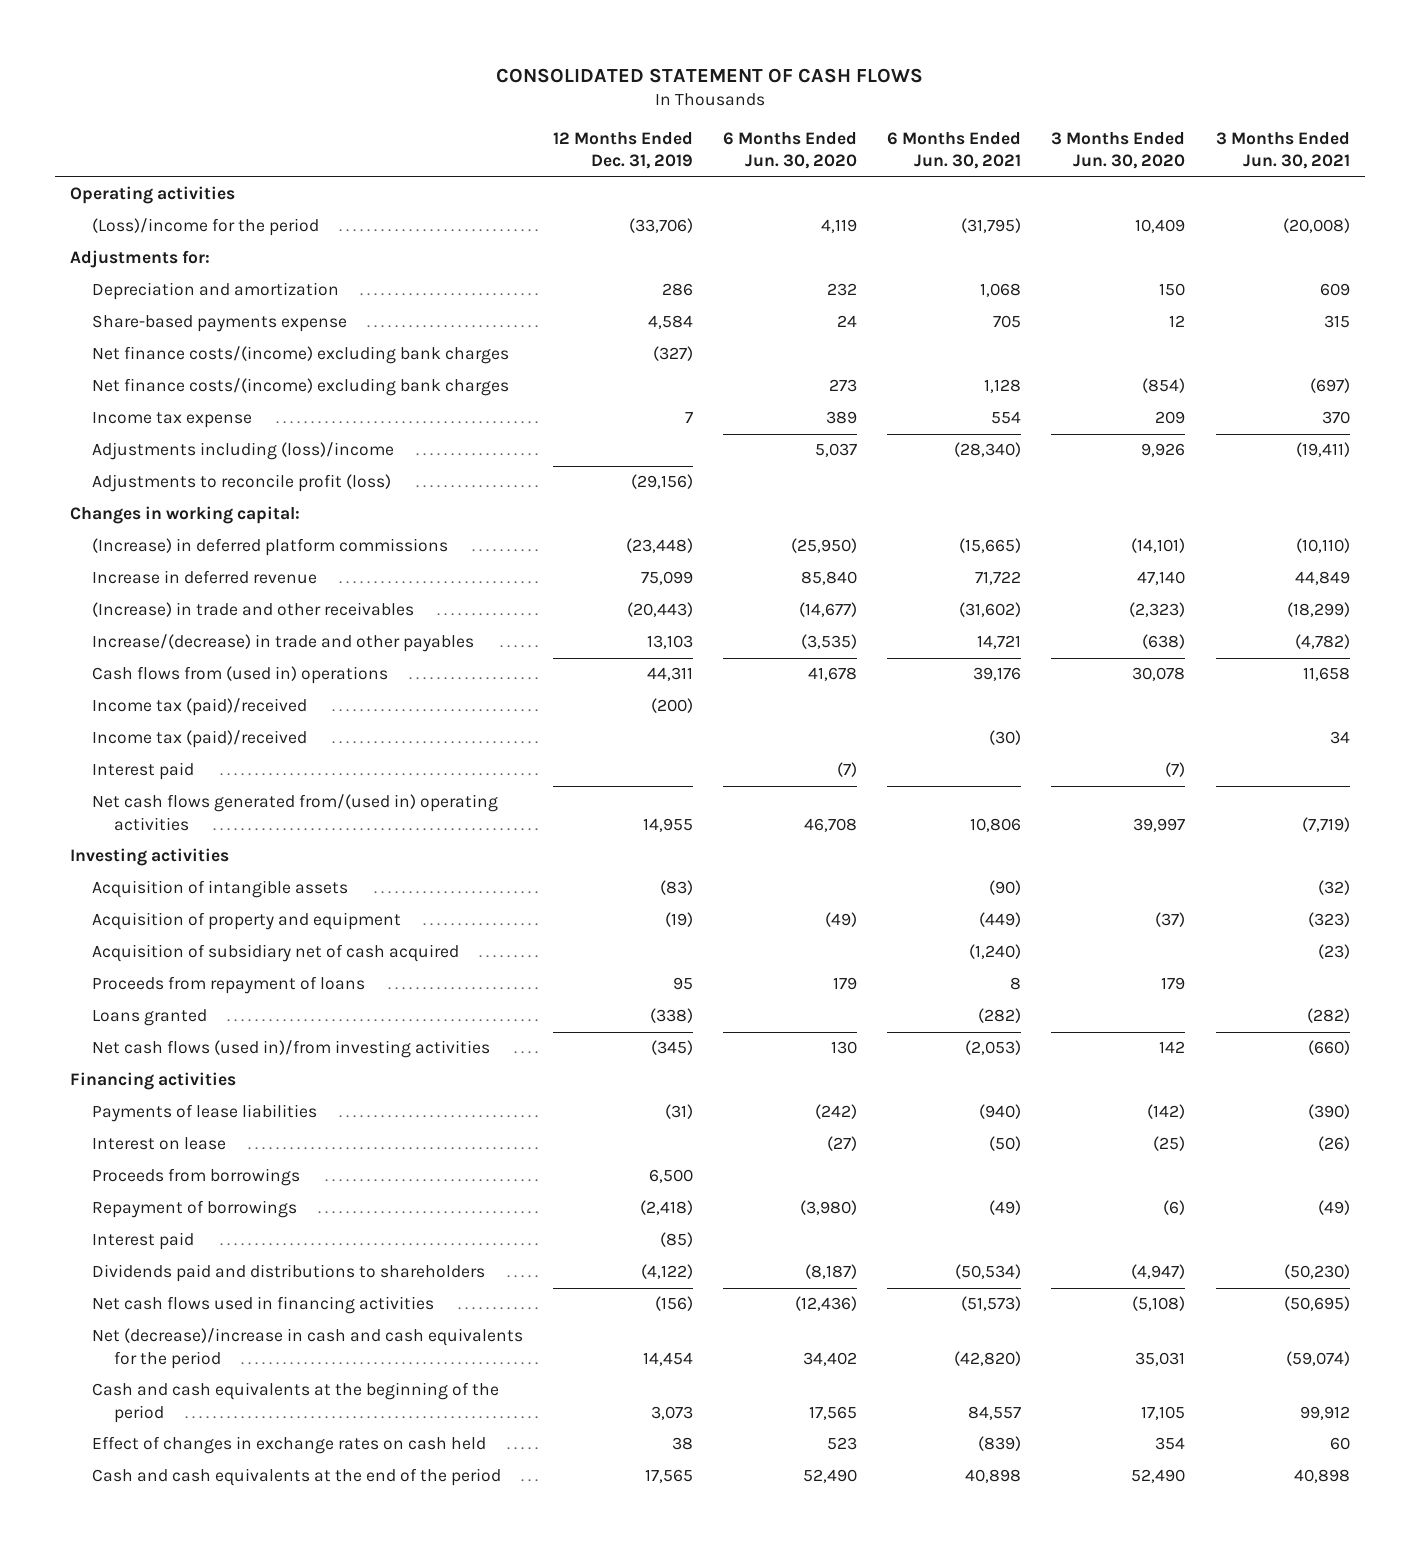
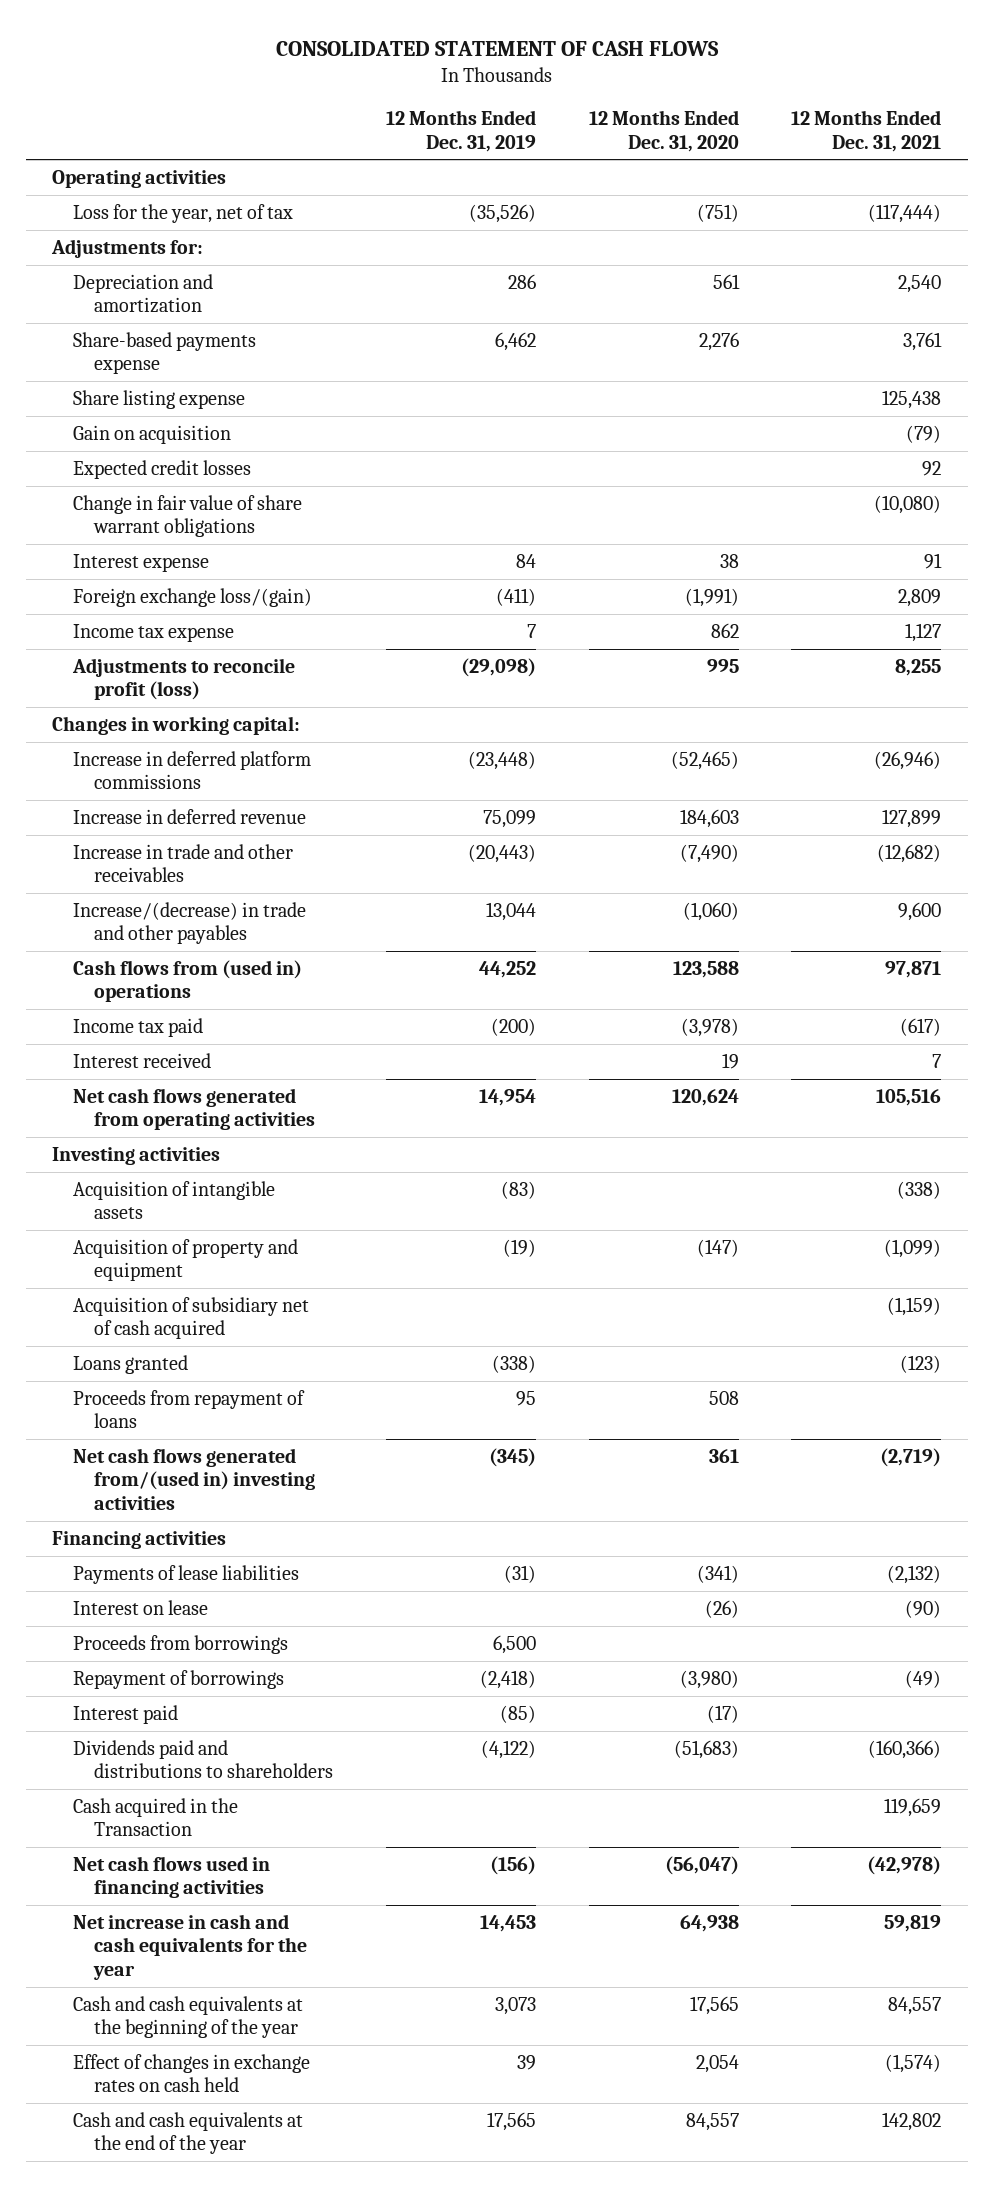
- | 12 Months Ended Dec. 31, 2019 | 6 Months Ended Jun. 30, 2020 | 6 Months Ended Jun. 30, 2021 | 3 Months Ended Jun. 30, 2020 | 3 Months Ended Jun. 30, 2021
+ | 12 Months Ended Dec. 31, 2019 | 12 Months Ended Dec. 31, 2020 | 12 Months Ended Dec. 31, 2021
- (Loss)/income for the period | (33,706) | 4,119 | (31,795) | 10,409 | (20,008)
+ Loss for the year, net of tax | (35,526) | (751) | (117,444)
- Share-based payments expense | 4,584 | 24 | 705 | 12 | 315
- Net finance costs/(income) excluding bank charges | (327) | | | |
- Net finance costs/(income) excluding bank charges | | 273 | 1,128 | (854) | (697)
+ Share-based payments expense | 6,462 | 2,276 | 3,761
+ Share listing expense | | | 125,438
+ Gain on acquisition | | | (79)
+ Expected credit losses | | | 92
+ Change in fair value of share warrant obligations | | | (10,080)
+ Interest expense | 84 | 38 | 91
+ Foreign exchange loss/(gain) | (411) | (1,991) | 2,809
- Adjustments including (loss)/income | | 5,037 | (28,340) | 9,926 | (19,411)
- Adjustments to reconcile profit (loss) | (29,156) | | | |
+ Adjustments to reconcile profit (loss) | (29,098) | 995 | 8,255
- (Increase) in deferred platform commissions | (23,448) | (25,950) | (15,665) | (14,101) | (10,110)
+ Increase in deferred platform commissions | (23,448) | (52,465) | (26,946)
- (Increase) in trade and other receivables | (20,443) | (14,677) | (31,602) | (2,323) | (18,299)
- Increase/(decrease) in trade and other payables | 13,103 | (3,535) | 14,721 | (638) | (4,782)
- Cash flows from (used in) operations | 44,311 | 41,678 | 39,176 | 30,078 | 11,658
- Income tax (paid)/received | (200) | | | |
- Income tax (paid)/received | | | (30) | | 34
- Interest paid | | (7) | | (7) |
- Net cash flows generated from/(used in) operating activities | 14,955 | 46,708 | 10,806 | 39,997 | (7,719)
+ Increase in trade and other receivables | (20,443) | (7,490) | (12,682)
+ Increase/(decrease) in trade and other payables | 13,044 | (1,060) | 9,600
+ Cash flows from (used in) operations | 44,252 | 123,588 | 97,871
+ Income tax paid | (200) | (3,978) | (617)
+ Interest received | | 19 | 7
+ Net cash flows generated from operating activities | 14,954 | 120,624 | 105,516
- Net cash flows (used in)/from investing activities | (345) | 130 | (2,053) | 142 | (660)
moved down: Proceeds from repayment of loans | 95 | 508 |
+ Net cash flows generated from/(used in) investing activities | (345) | 361 | (2,719)
+ Cash acquired in the Transaction | | | 119,659
- Net (decrease)/increase in cash and cash equivalents for the period | 14,454 | 34,402 | (42,820) | 35,031 | (59,074)
- Cash and cash equivalents at the beginning of the period | 3,073 | 17,565 | 84,557 | 17,105 | 99,912
- Effect of changes in exchange rates on cash held | 38 | 523 | (839) | 354 | 60
- Cash and cash equivalents at the end of the period | 17,565 | 52,490 | 40,898 | 52,490 | 40,898
+ Net increase in cash and cash equivalents for the year | 14,453 | 64,938 | 59,819
+ Cash and cash equivalents at the beginning of the year | 3,073 | 17,565 | 84,557
+ Effect of changes in exchange rates on cash held | 39 | 2,054 | (1,574)
+ Cash and cash equivalents at the end of the year | 17,565 | 84,557 | 142,802

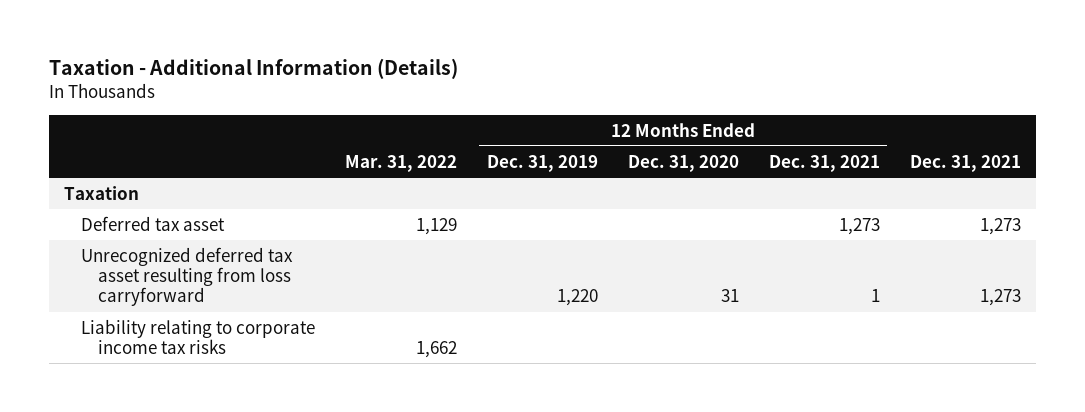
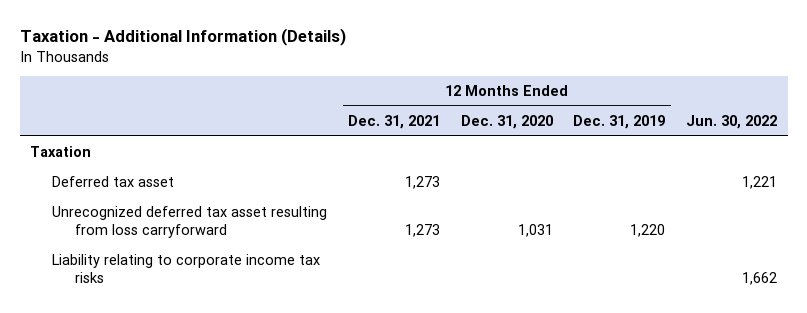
- | Mar. 31, 2022 | 12 Months Ended Dec. 31, 2019 | 12 Months Ended Dec. 31, 2020 | 12 Months Ended Dec. 31, 2021 | Dec. 31, 2021
+ | 12 Months Ended Dec. 31, 2021 | 12 Months Ended Dec. 31, 2020 | 12 Months Ended Dec. 31, 2019 | Jun. 30, 2022
- Unrecognized deferred tax asset resulting from loss carryforward | | 1,220 | 31 | 1 | 1,273
+ Unrecognized deferred tax asset resulting from loss carryforward | 1,273 | 1,031 | 1,220 |

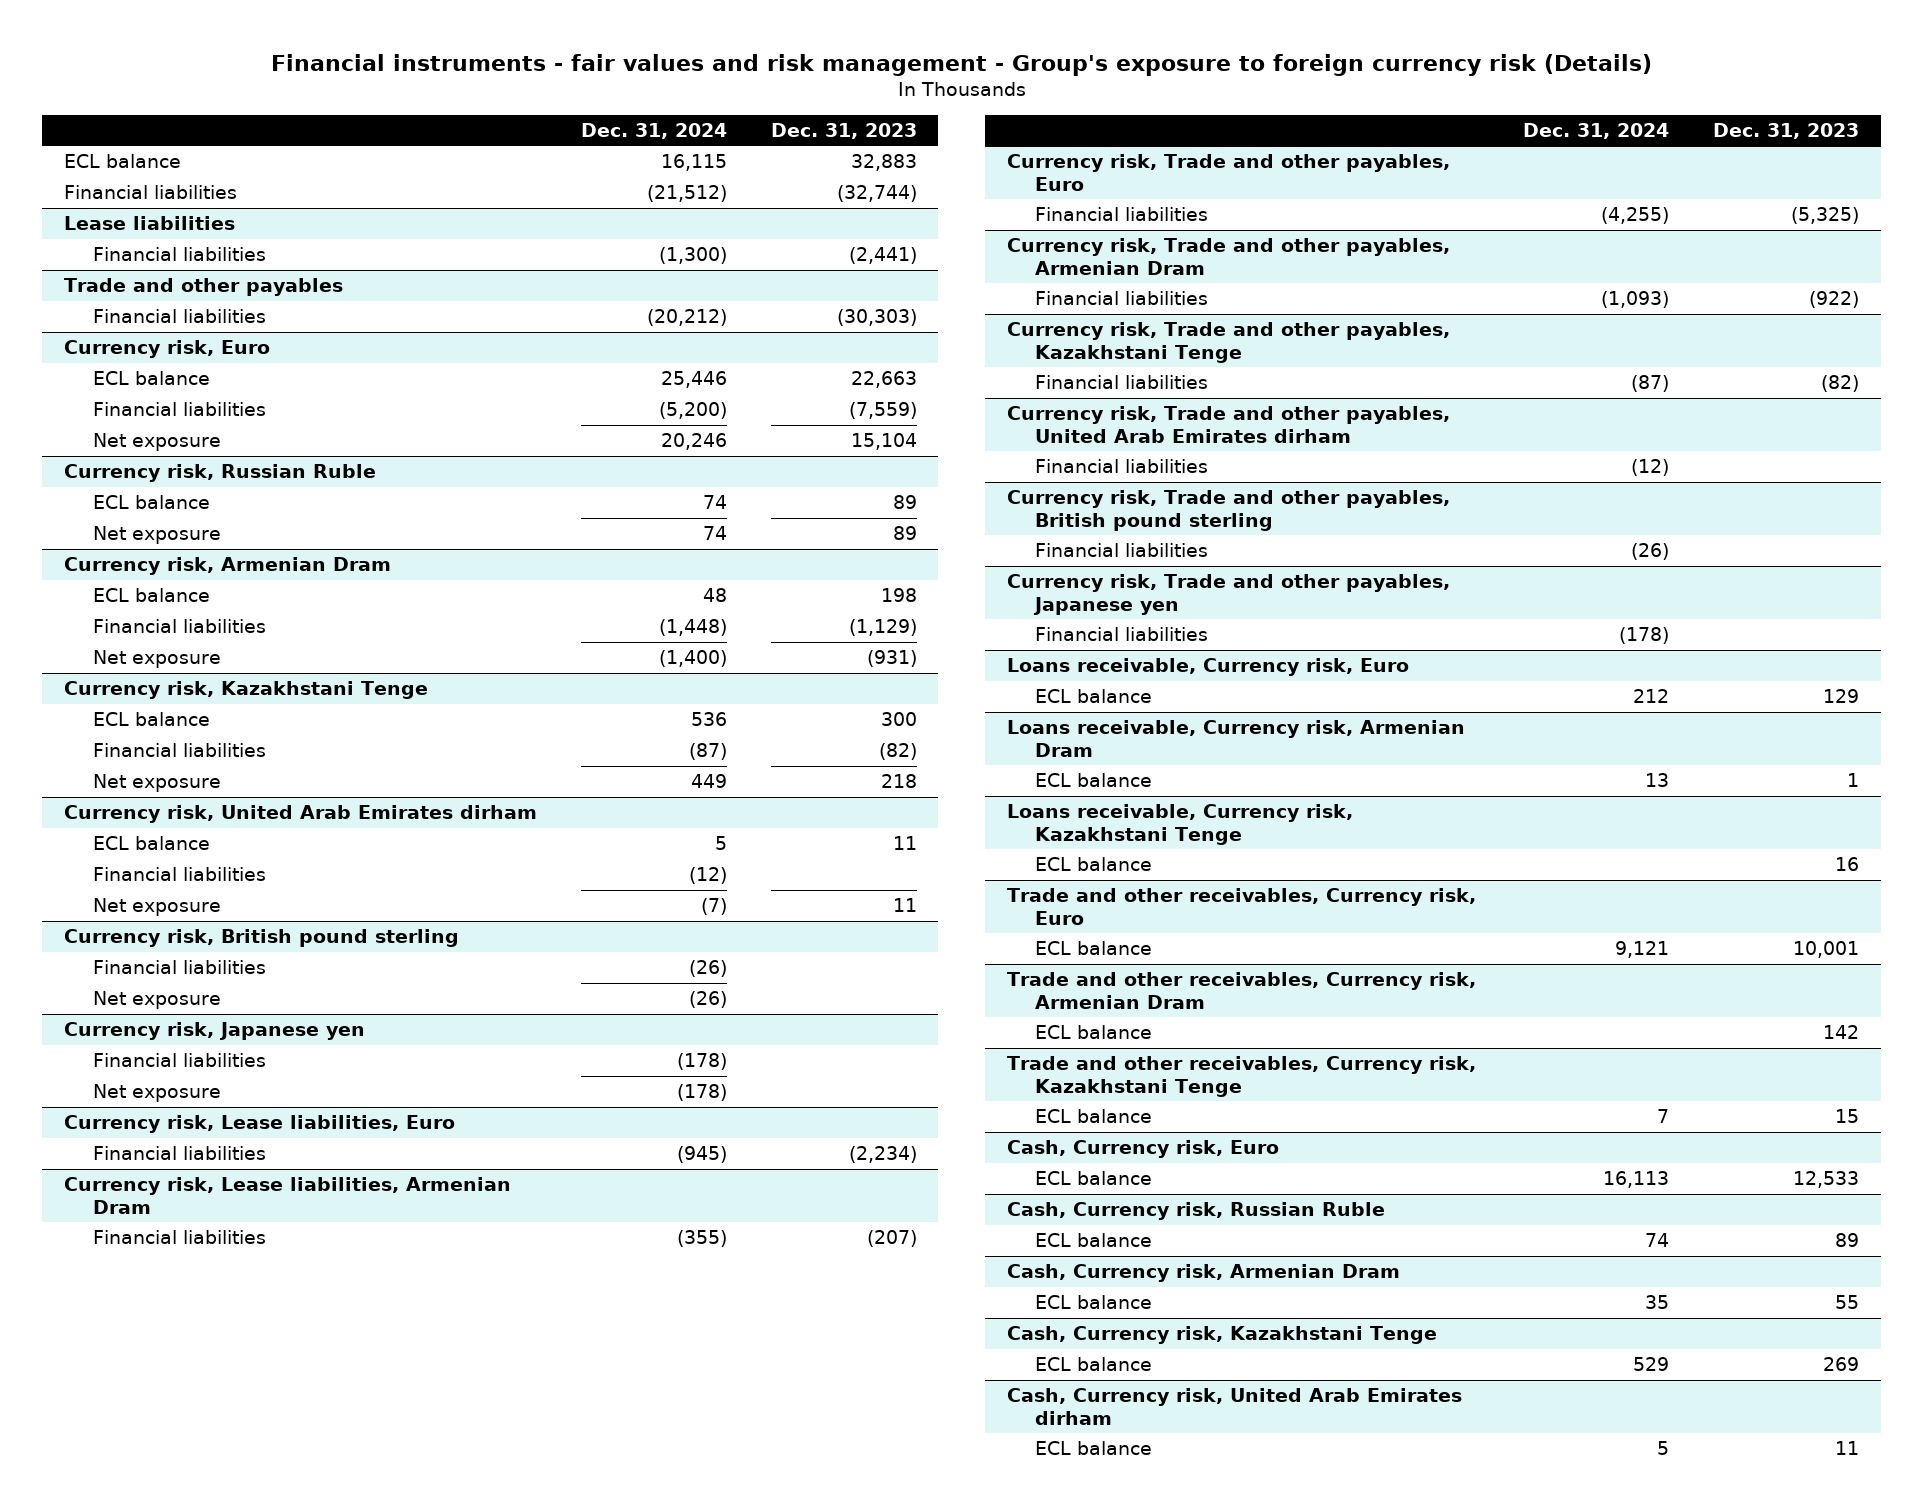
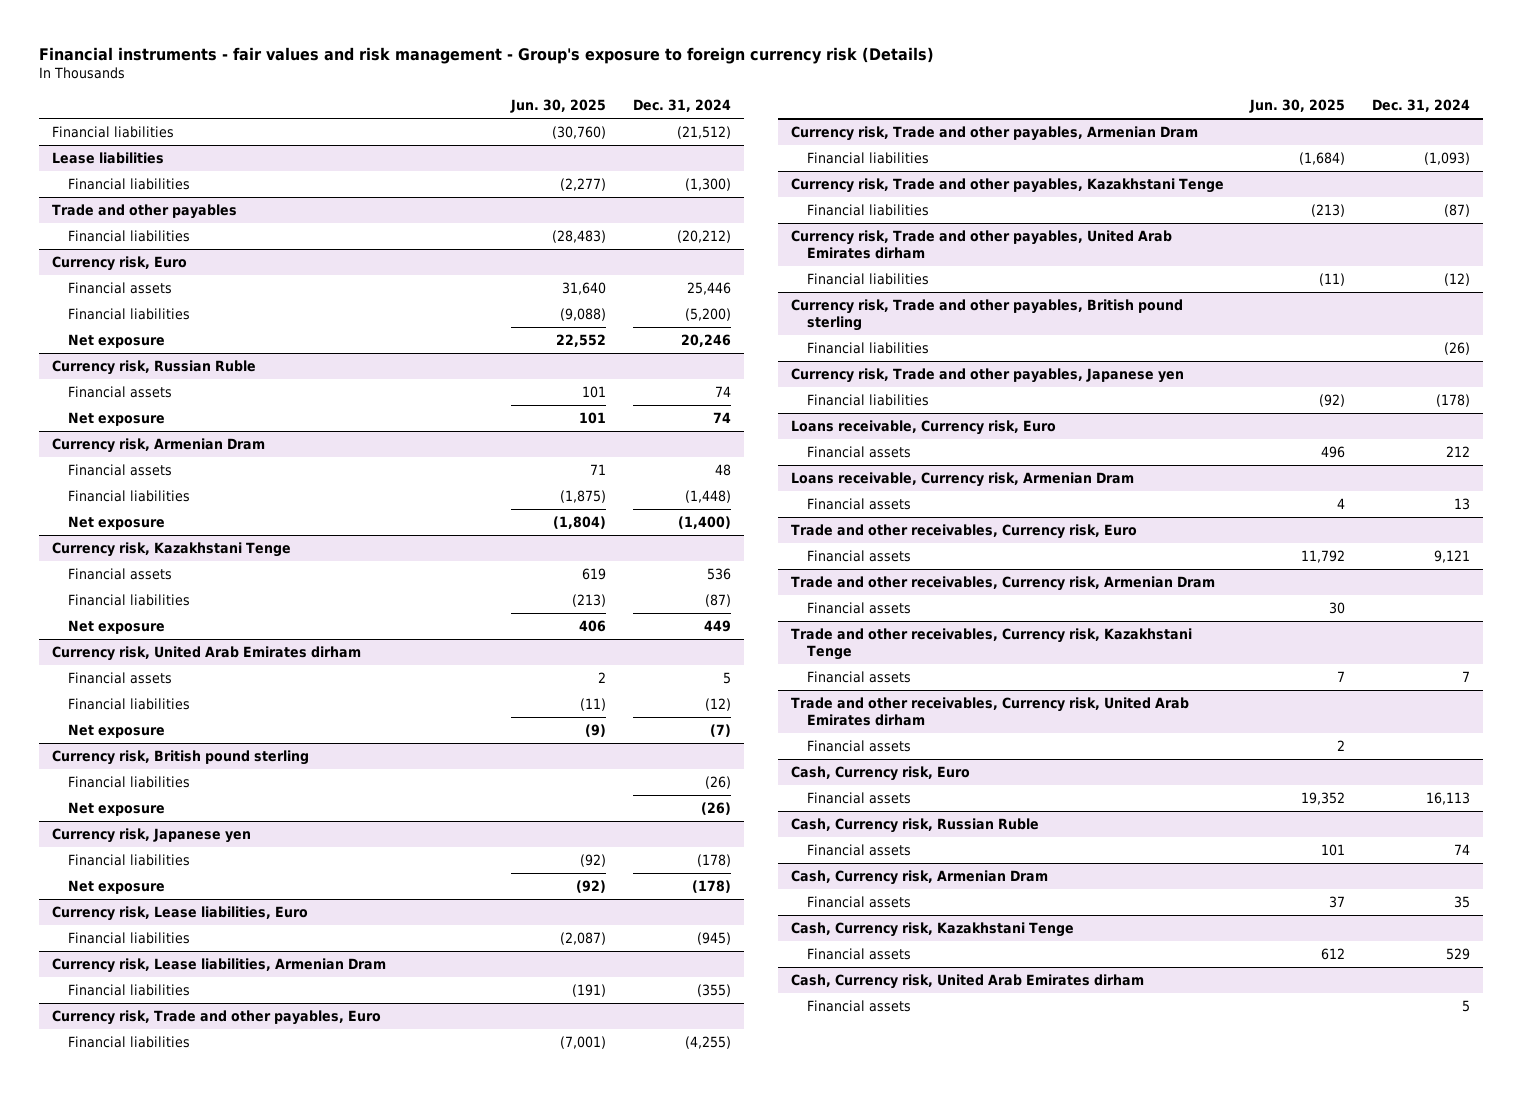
- | Dec. 31, 2024 | Dec. 31, 2023
+ | Jun. 30, 2025 | Dec. 31, 2024
- ECL balance | 16,115 | 32,883
@ Currency risk, Euro
- ECL balance | 25,446 | 22,663
+ Financial assets | 31,640 | 25,446
@ Currency risk, Russian Ruble
- ECL balance | 74 | 89
+ Financial assets | 101 | 74
@ Currency risk, Armenian Dram
- ECL balance | 48 | 198
+ Financial assets | 71 | 48
@ Currency risk, Kazakhstani Tenge
- ECL balance | 536 | 300
+ Financial assets | 619 | 536
@ Currency risk, United Arab Emirates dirham
- ECL balance | 5 | 11
+ Financial assets | 2 | 5
@ Loans receivable, Currency risk, Euro
- ECL balance | 212 | 129
+ Financial assets | 496 | 212
@ Loans receivable, Currency risk, Armenian Dram
- ECL balance | 13 | 1
- Loans receivable, Currency risk, Kazakhstani Tenge
- ECL balance | | 16
@ Loans receivable, Currency risk, Armenian Dram
+ Financial assets | 4 | 13
@ Trade and other receivables, Currency risk, Euro
- ECL balance | 9,121 | 10,001
+ Financial assets | 11,792 | 9,121
@ Trade and other receivables, Currency risk, Armenian Dram
- ECL balance | | 142
+ Financial assets | 30 |
@ Trade and other receivables, Currency risk, Kazakhstani Tenge
- ECL balance | 7 | 15
+ Financial assets | 7 | 7
+ Trade and other receivables, Currency risk, United Arab Emirates dirham
+ Financial assets | 2 |
@ Cash, Currency risk, Euro
- ECL balance | 16,113 | 12,533
+ Financial assets | 19,352 | 16,113
@ Cash, Currency risk, Russian Ruble
- ECL balance | 74 | 89
+ Financial assets | 101 | 74
@ Cash, Currency risk, Armenian Dram
- ECL balance | 35 | 55
+ Financial assets | 37 | 35
@ Cash, Currency risk, Kazakhstani Tenge
- ECL balance | 529 | 269
+ Financial assets | 612 | 529
@ Cash, Currency risk, United Arab Emirates dirham
- ECL balance | 5 | 11
+ Financial assets | | 5

